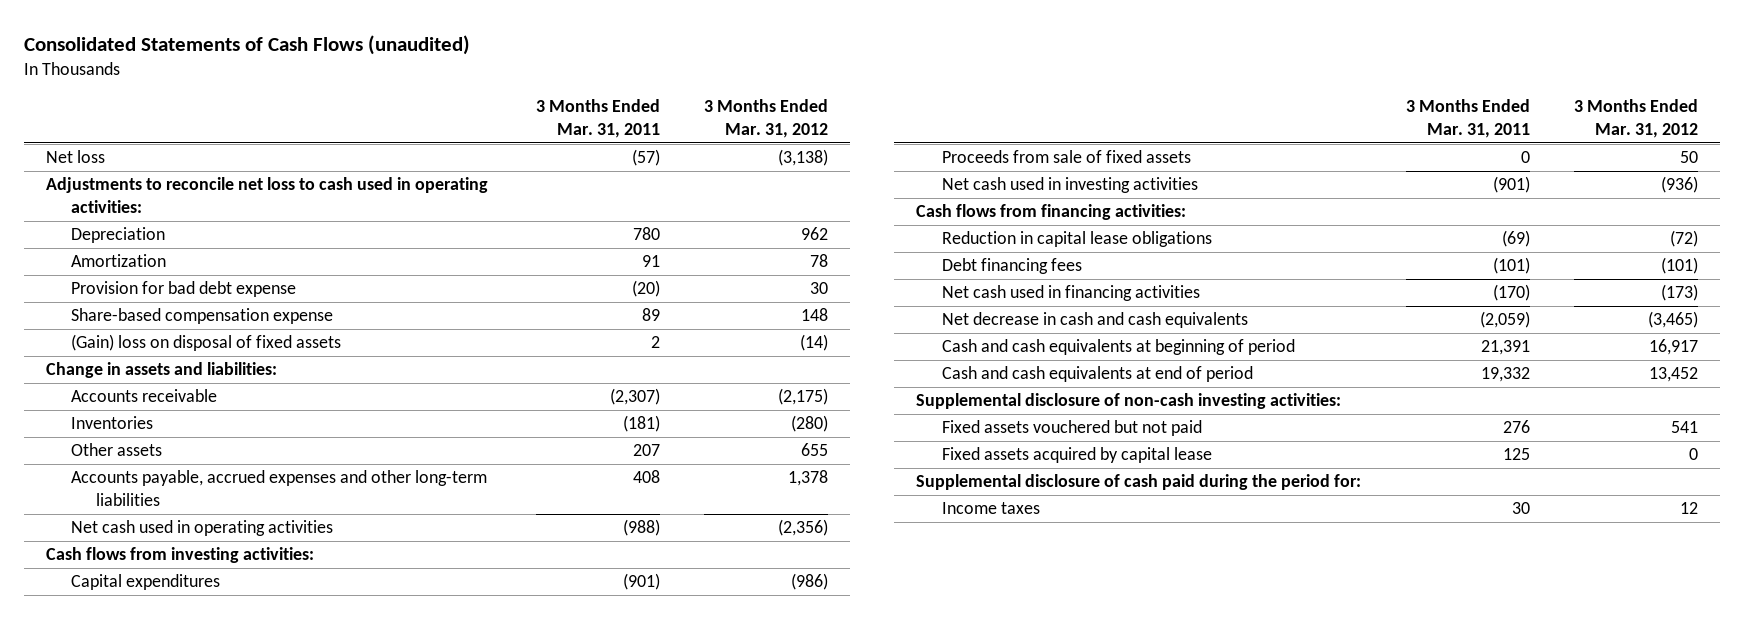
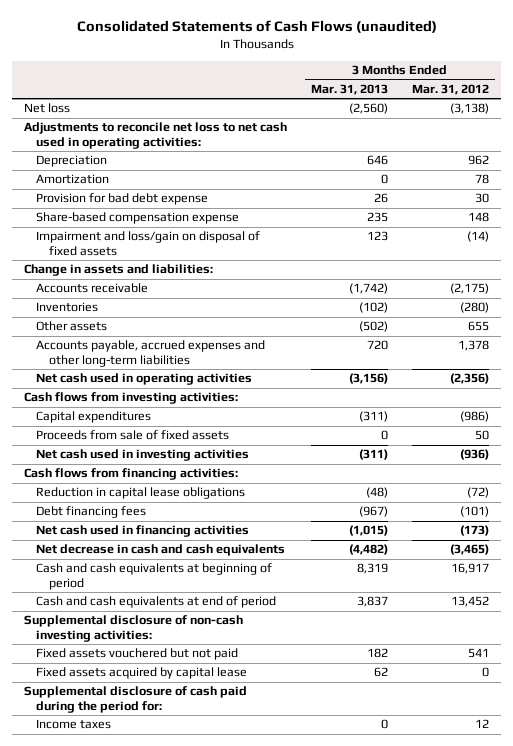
- | 3 Months Ended Mar. 31, 2011 | 3 Months Ended Mar. 31, 2012
+ | 3 Months Ended Mar. 31, 2013 | 3 Months Ended Mar. 31, 2012
- Adjustments to reconcile net loss to cash used in operating activities:
+ Adjustments to reconcile net loss to net cash used in operating activities:
- (Gain) loss on disposal of fixed assets | 2 | (14)
+ Impairment and loss/gain on disposal of fixed assets | 123 | (14)

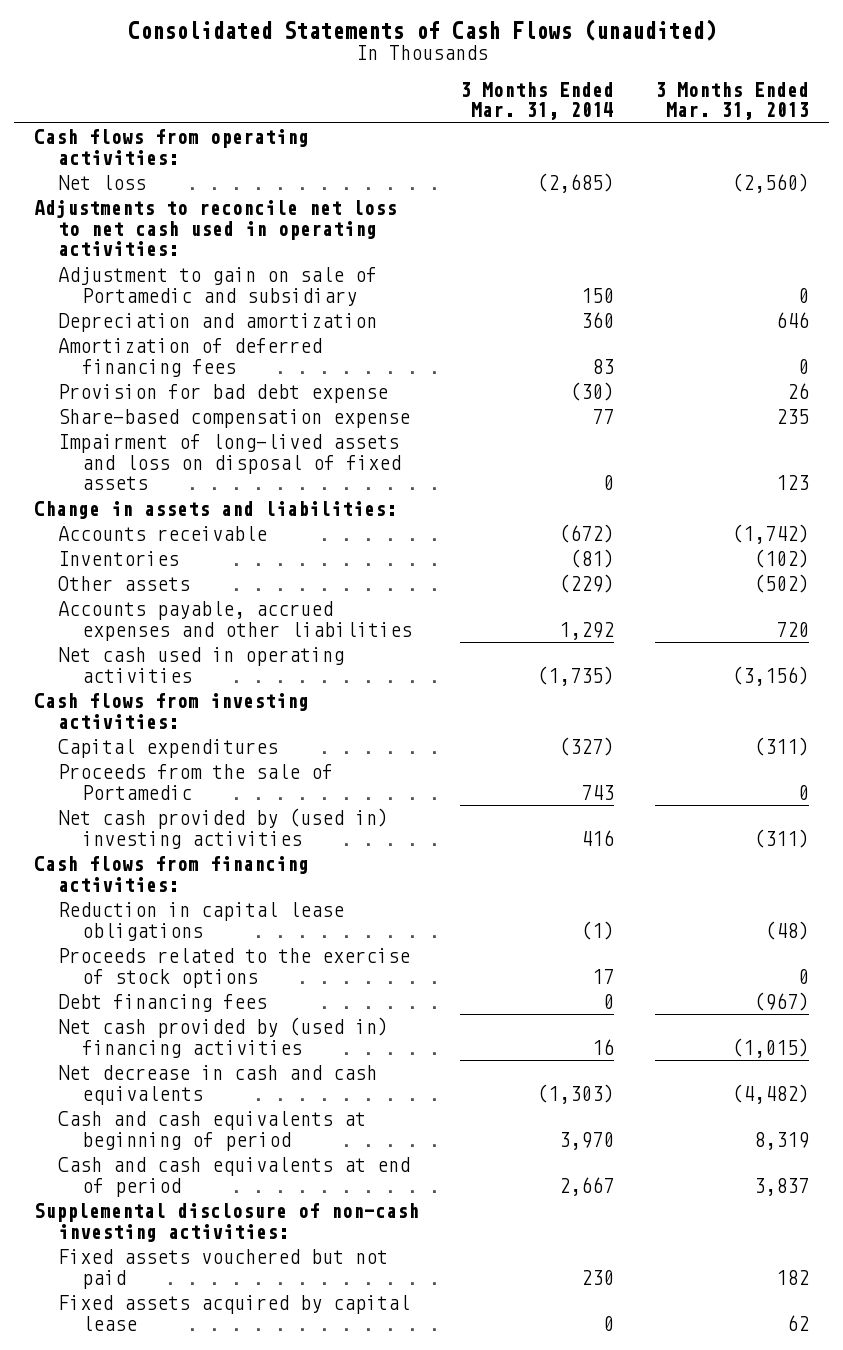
- | 3 Months Ended Mar. 31, 2013 | 3 Months Ended Mar. 31, 2012
+ | 3 Months Ended Mar. 31, 2014 | 3 Months Ended Mar. 31, 2013
+ Cash flows from operating activities:
- Depreciation | 646 | 962
- Amortization | 0 | 78
+ Adjustment to gain on sale of Portamedic and subsidiary | 150 | 0
+ Depreciation and amortization | 360 | 646
+ Amortization of deferred financing fees | 83 | 0
- Impairment and loss/gain on disposal of fixed assets | 123 | (14)
+ Impairment of long-lived assets and loss on disposal of fixed assets | 0 | 123
- Accounts payable, accrued expenses and other long-term liabilities | 720 | 1,378
+ Accounts payable, accrued expenses and other liabilities | 1,292 | 720
- Proceeds from sale of fixed assets | 0 | 50
- Net cash used in investing activities | (311) | (936)
+ Proceeds from the sale of Portamedic | 743 | 0
+ Net cash provided by (used in) investing activities | 416 | (311)
+ Proceeds related to the exercise of stock options | 17 | 0
- Net cash used in financing activities | (1,015) | (173)
+ Net cash provided by (used in) financing activities | 16 | (1,015)
- Supplemental disclosure of cash paid during the period for:
- Income taxes | 0 | 12

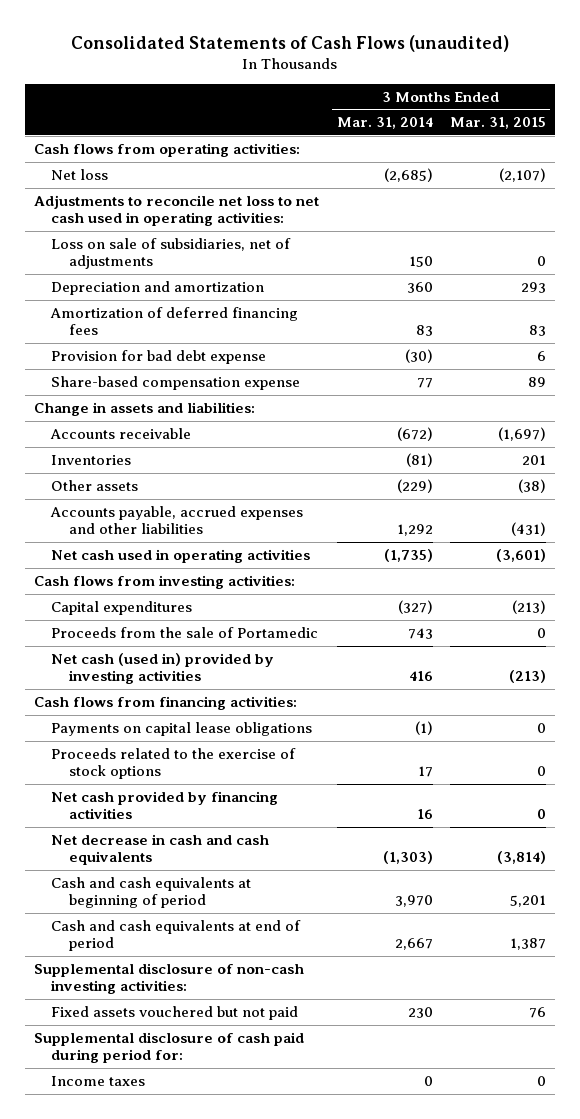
- | 3 Months Ended Mar. 31, 2014 | 3 Months Ended Mar. 31, 2013
+ | 3 Months Ended Mar. 31, 2014 | 3 Months Ended Mar. 31, 2015
- Adjustment to gain on sale of Portamedic and subsidiary | 150 | 0
+ Loss on sale of subsidiaries, net of adjustments | 150 | 0
- Impairment of long-lived assets and loss on disposal of fixed assets | 0 | 123
- Net cash provided by (used in) investing activities | 416 | (311)
+ Net cash (used in) provided by investing activities | 416 | (213)
- Reduction in capital lease obligations | (1) | (48)
+ Payments on capital lease obligations | (1) | 0
- Debt financing fees | 0 | (967)
- Net cash provided by (used in) financing activities | 16 | (1,015)
+ Net cash provided by financing activities | 16 | 0
- Fixed assets acquired by capital lease | 0 | 62
+ Supplemental disclosure of cash paid during period for:
+ Income taxes | 0 | 0

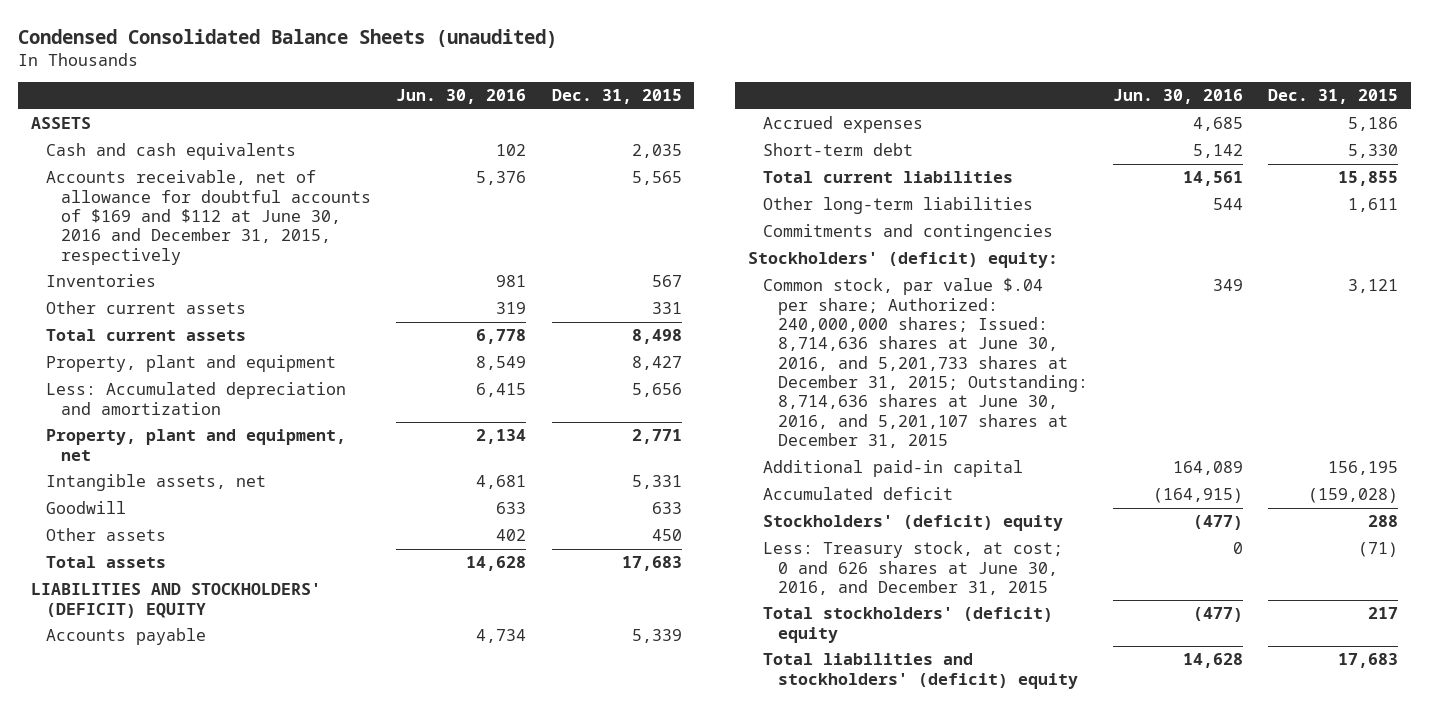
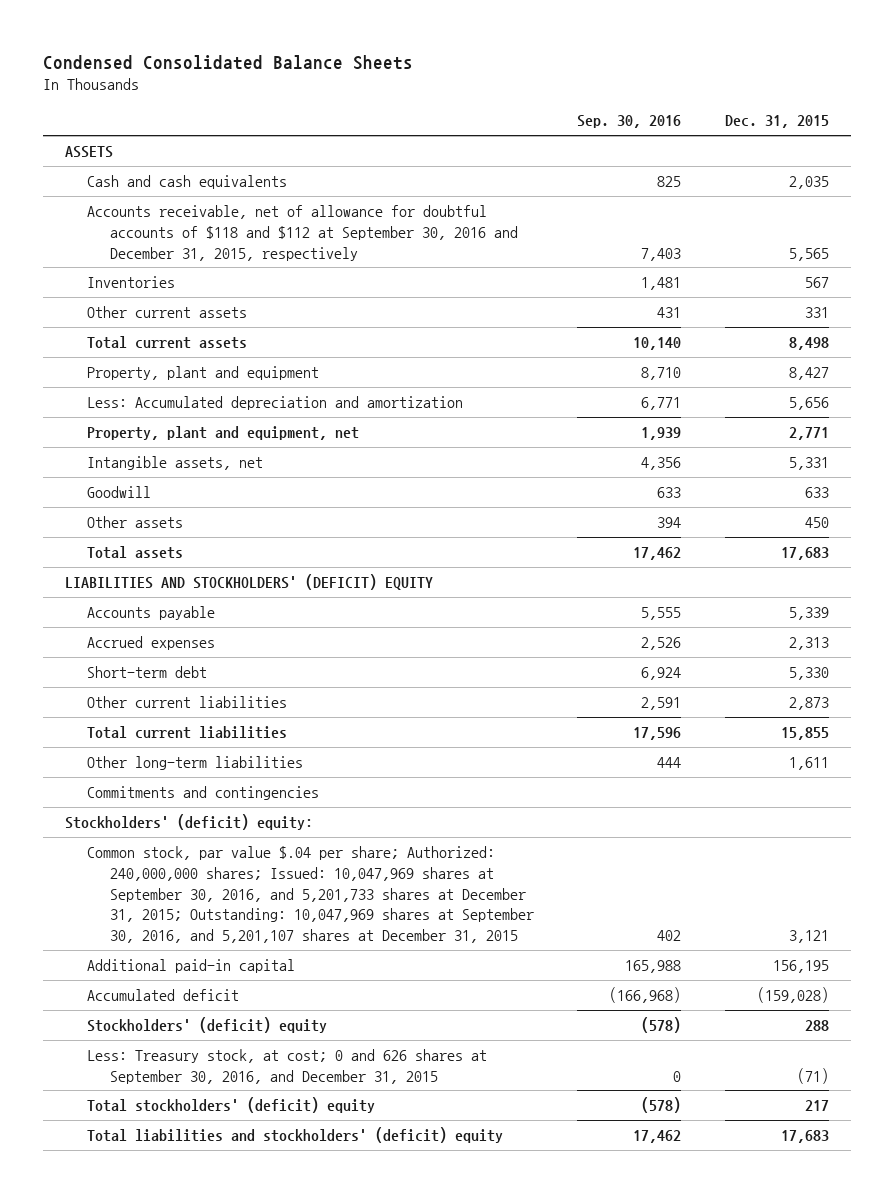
- Condensed Consolidated Balance Sheets (unaudited)
+ Condensed Consolidated Balance Sheets
- | Jun. 30, 2016 | Dec. 31, 2015
+ | Sep. 30, 2016 | Dec. 31, 2015
- Accounts receivable, net of allowance for doubtful accounts of $169 and $112 at June 30, 2016 and December 31, 2015, respectively | 5,376 | 5,565
+ Accounts receivable, net of allowance for doubtful accounts of $118 and $112 at September 30, 2016 and December 31, 2015, respectively | 7,403 | 5,565
- Accrued expenses | 4,685 | 5,186
+ Accrued expenses | 2,526 | 2,313
+ Other current liabilities | 2,591 | 2,873
- Common stock, par value $.04 per share; Authorized: 240,000,000 shares; Issued: 8,714,636 shares at June 30, 2016, and 5,201,733 shares at December 31, 2015; Outstanding: 8,714,636 shares at June 30, 2016, and 5,201,107 shares at December 31, 2015 | 349 | 3,121
+ Common stock, par value $.04 per share; Authorized: 240,000,000 shares; Issued: 10,047,969 shares at September 30, 2016, and 5,201,733 shares at December 31, 2015; Outstanding: 10,047,969 shares at September 30, 2016, and 5,201,107 shares at December 31, 2015 | 402 | 3,121
- Less: Treasury stock, at cost; 0 and 626 shares at June 30, 2016, and December 31, 2015 | 0 | (71)
+ Less: Treasury stock, at cost; 0 and 626 shares at September 30, 2016, and December 31, 2015 | 0 | (71)

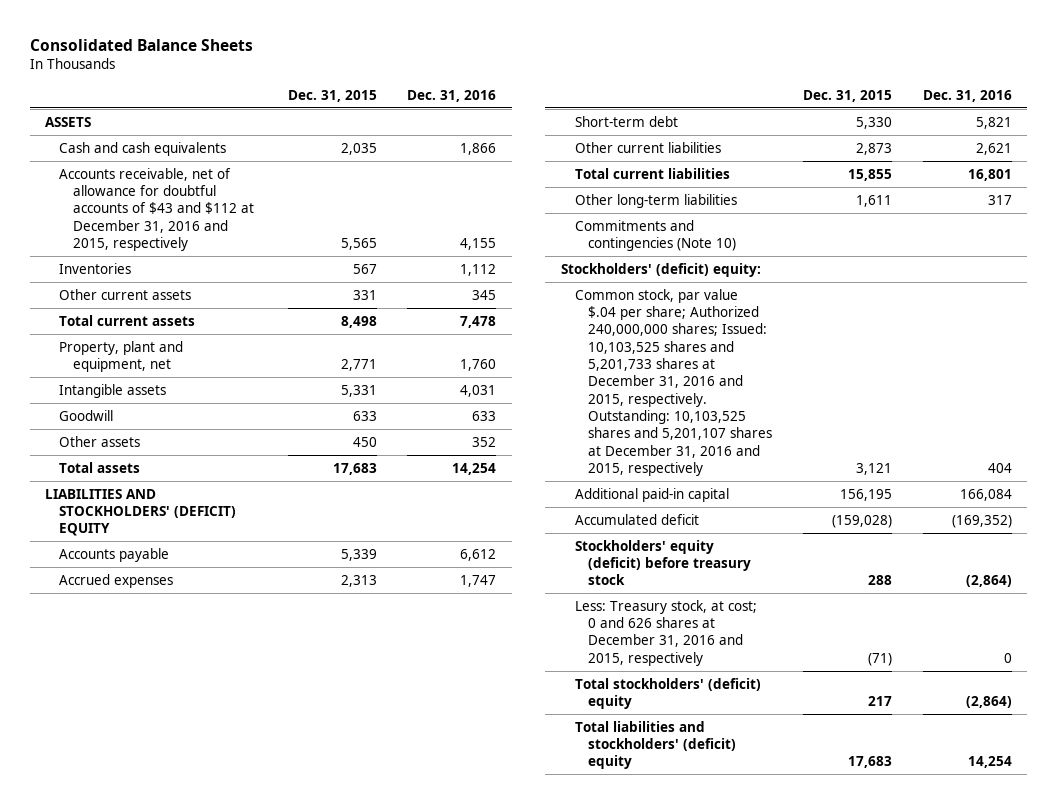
- Condensed Consolidated Balance Sheets
+ Consolidated Balance Sheets
- | Sep. 30, 2016 | Dec. 31, 2015
+ | Dec. 31, 2015 | Dec. 31, 2016
- Accounts receivable, net of allowance for doubtful accounts of $118 and $112 at September 30, 2016 and December 31, 2015, respectively | 7,403 | 5,565
+ Accounts receivable, net of allowance for doubtful accounts of $43 and $112 at December 31, 2016 and 2015, respectively | 5,565 | 4,155
- Property, plant and equipment | 8,710 | 8,427
- Less: Accumulated depreciation and amortization | 6,771 | 5,656
- Intangible assets, net | 4,356 | 5,331
+ Intangible assets | 5,331 | 4,031
- Commitments and contingencies
+ Commitments and contingencies (Note 10)
- Common stock, par value $.04 per share; Authorized: 240,000,000 shares; Issued: 10,047,969 shares at September 30, 2016, and 5,201,733 shares at December 31, 2015; Outstanding: 10,047,969 shares at September 30, 2016, and 5,201,107 shares at December 31, 2015 | 402 | 3,121
+ Common stock, par value $.04 per share; Authorized 240,000,000 shares; Issued: 10,103,525 shares and 5,201,733 shares at December 31, 2016 and 2015, respectively. Outstanding: 10,103,525 shares and 5,201,107 shares at December 31, 2016 and 2015, respectively | 3,121 | 404
- Stockholders' (deficit) equity | (578) | 288
- Less: Treasury stock, at cost; 0 and 626 shares at September 30, 2016, and December 31, 2015 | 0 | (71)
+ Stockholders' equity (deficit) before treasury stock | 288 | (2,864)
+ Less: Treasury stock, at cost; 0 and 626 shares at December 31, 2016 and 2015, respectively | (71) | 0

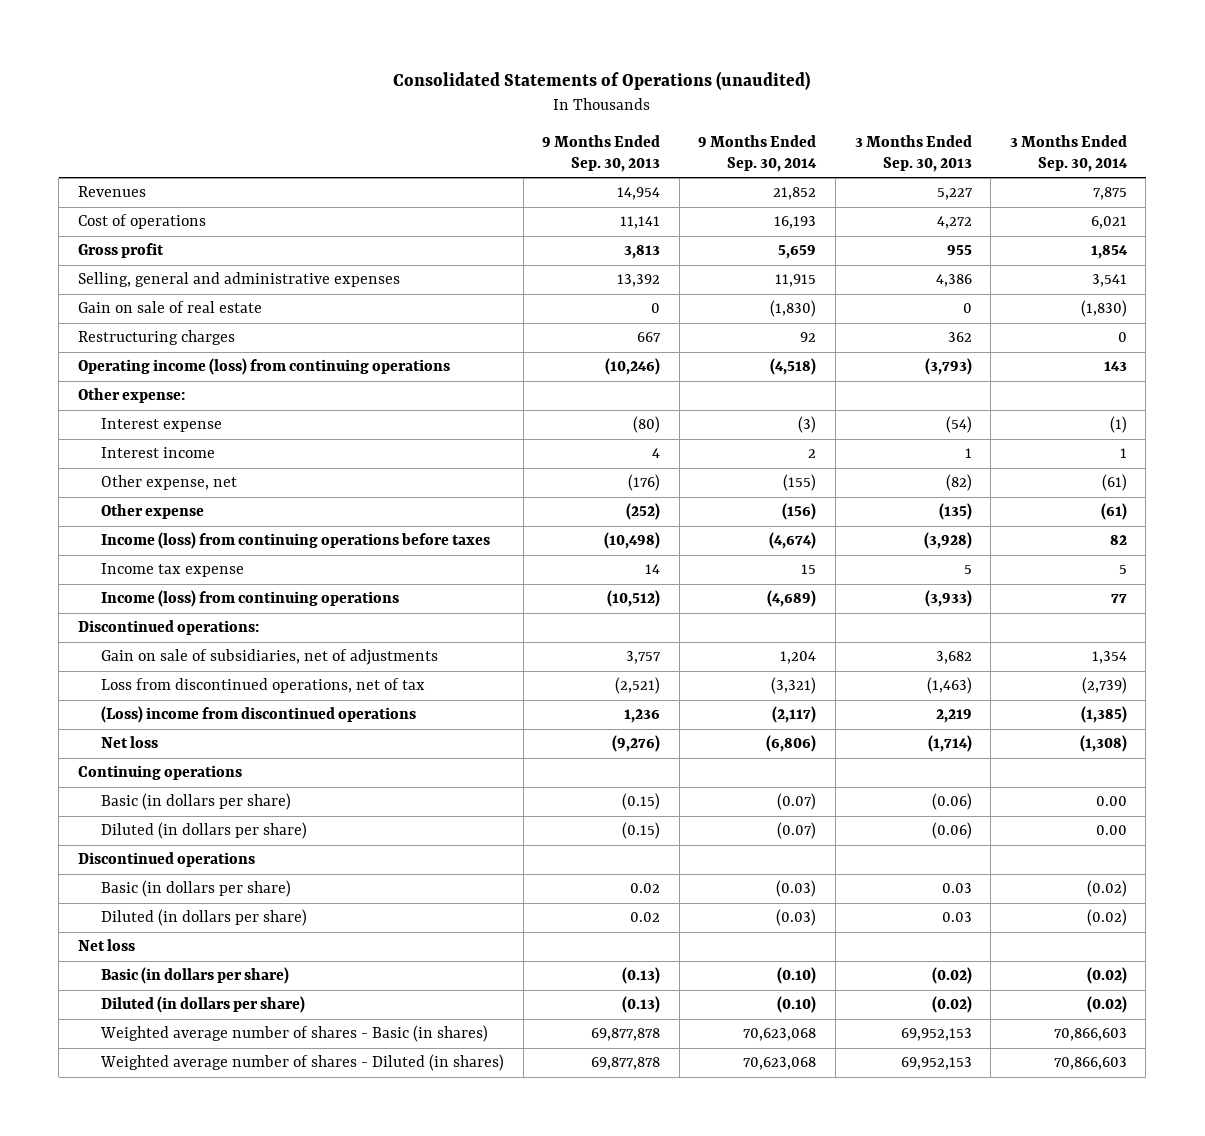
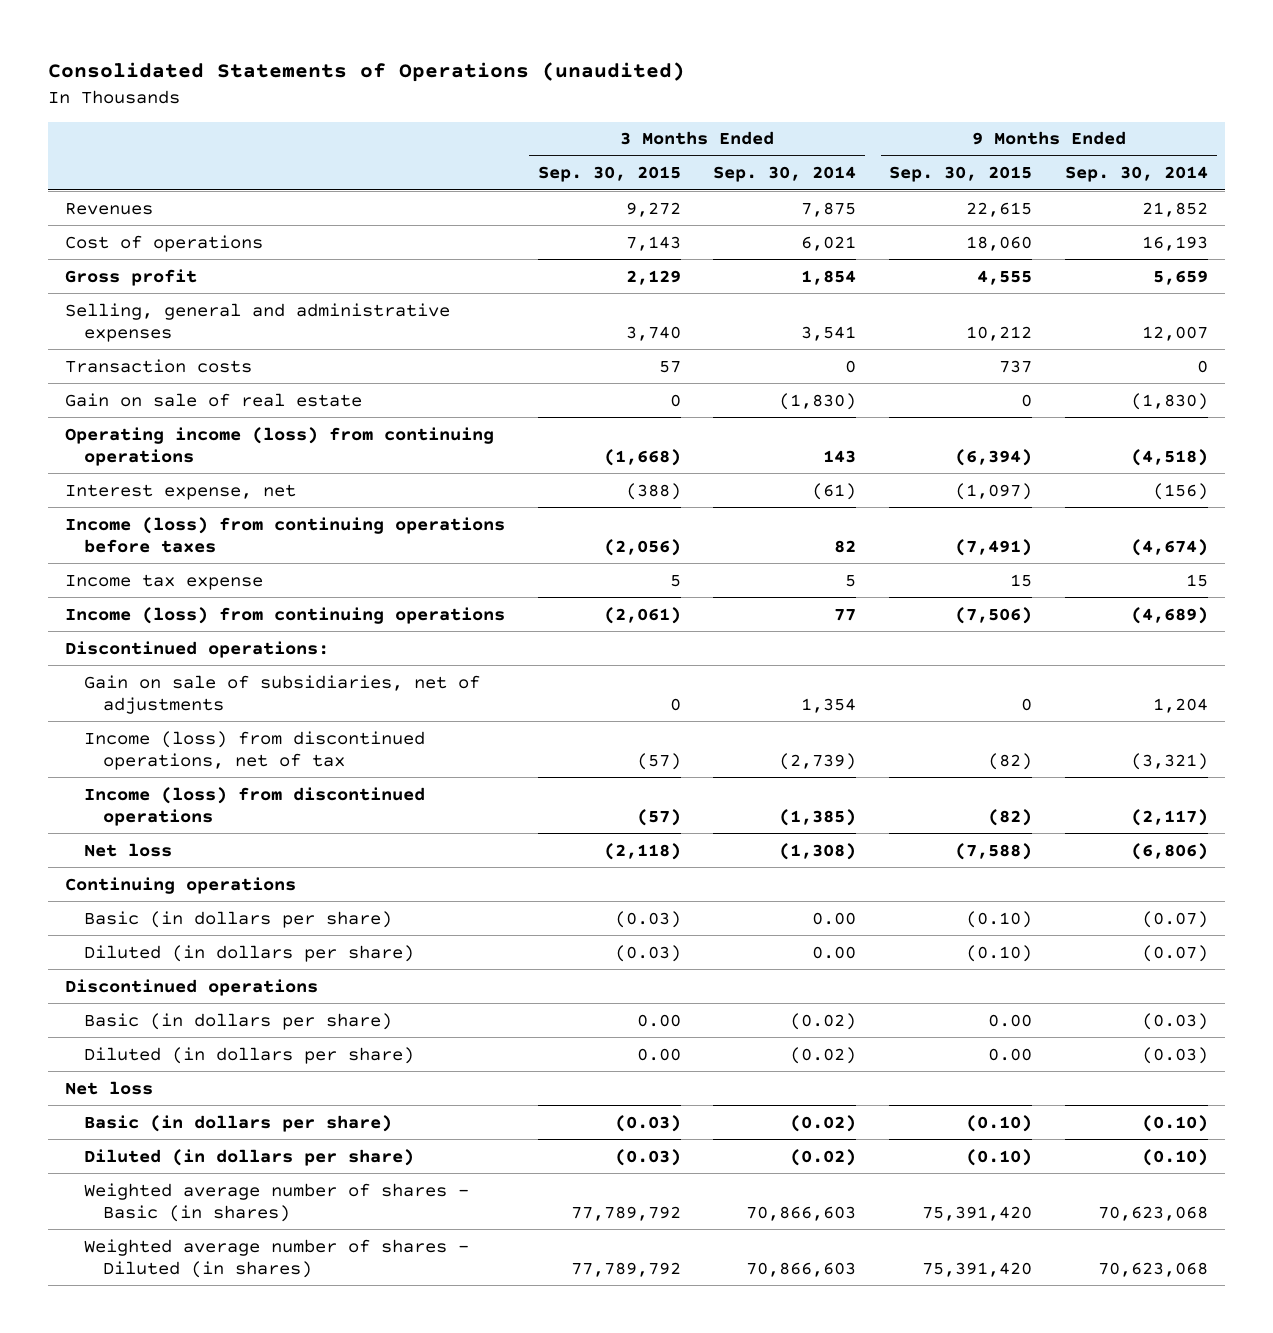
- | 9 Months Ended Sep. 30, 2013 | 9 Months Ended Sep. 30, 2014 | 3 Months Ended Sep. 30, 2013 | 3 Months Ended Sep. 30, 2014
+ | 3 Months Ended Sep. 30, 2015 | 3 Months Ended Sep. 30, 2014 | 9 Months Ended Sep. 30, 2015 | 9 Months Ended Sep. 30, 2014
- Selling, general and administrative expenses | 13,392 | 11,915 | 4,386 | 3,541
+ Selling, general and administrative expenses | 3,740 | 3,541 | 10,212 | 12,007
+ Transaction costs | 57 | 0 | 737 | 0
- Restructuring charges | 667 | 92 | 362 | 0
- Other expense:
- Interest expense | (80) | (3) | (54) | (1)
- Interest income | 4 | 2 | 1 | 1
- Other expense, net | (176) | (155) | (82) | (61)
- Other expense | (252) | (156) | (135) | (61)
+ Interest expense, net | (388) | (61) | (1,097) | (156)
- Loss from discontinued operations, net of tax | (2,521) | (3,321) | (1,463) | (2,739)
- (Loss) income from discontinued operations | 1,236 | (2,117) | 2,219 | (1,385)
+ Income (loss) from discontinued operations, net of tax | (57) | (2,739) | (82) | (3,321)
+ Income (loss) from discontinued operations | (57) | (1,385) | (82) | (2,117)

